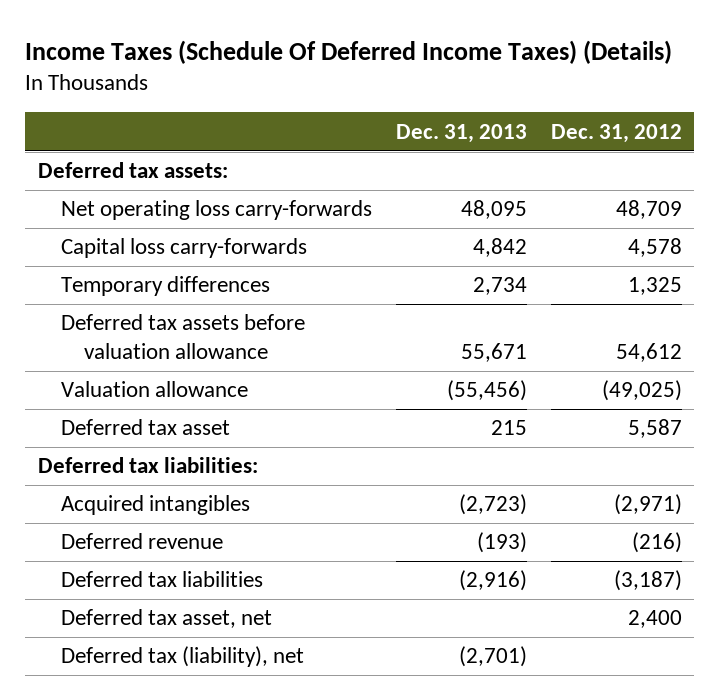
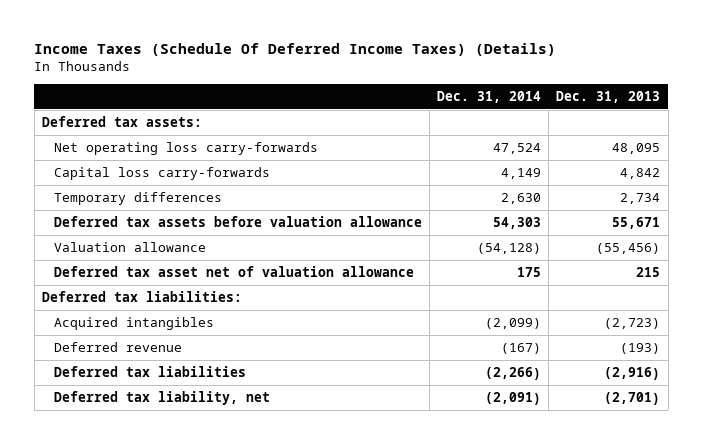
- | Dec. 31, 2013 | Dec. 31, 2012
+ | Dec. 31, 2014 | Dec. 31, 2013
- Deferred tax asset | 215 | 5,587
+ Deferred tax asset net of valuation allowance | 175 | 215
- Deferred tax asset, net | | 2,400
- Deferred tax (liability), net | (2,701) |
+ Deferred tax liability, net | (2,091) | (2,701)

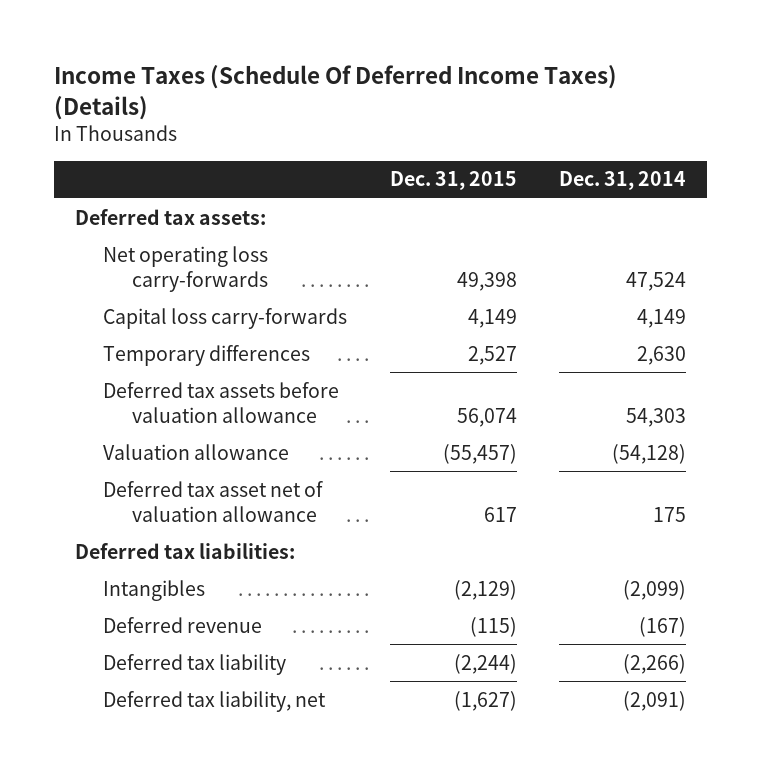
- | Dec. 31, 2014 | Dec. 31, 2013
+ | Dec. 31, 2015 | Dec. 31, 2014
- Acquired intangibles | (2,099) | (2,723)
+ Intangibles | (2,129) | (2,099)
- Deferred tax liabilities | (2,266) | (2,916)
+ Deferred tax liability | (2,244) | (2,266)

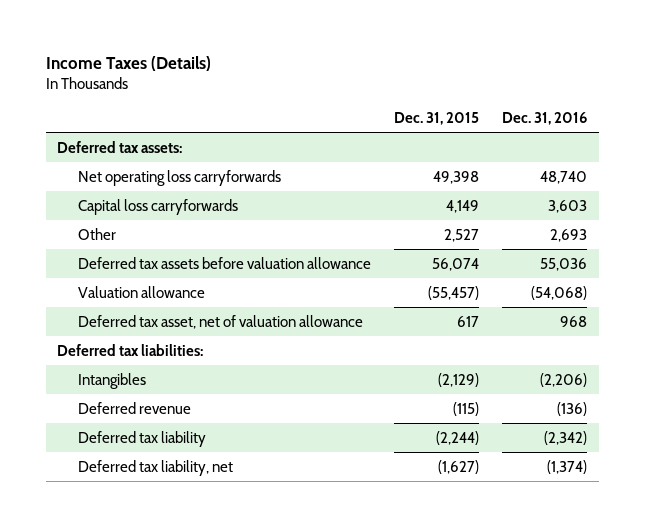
- Income Taxes (Schedule Of Deferred Income Taxes) (Details)
+ Income Taxes (Details)
- | Dec. 31, 2015 | Dec. 31, 2014
+ | Dec. 31, 2015 | Dec. 31, 2016
- Net operating loss carry-forwards | 49,398 | 47,524
- Capital loss carry-forwards | 4,149 | 4,149
- Temporary differences | 2,527 | 2,630
+ Net operating loss carryforwards | 49,398 | 48,740
+ Capital loss carryforwards | 4,149 | 3,603
+ Other | 2,527 | 2,693
- Deferred tax asset net of valuation allowance | 617 | 175
+ Deferred tax asset, net of valuation allowance | 617 | 968

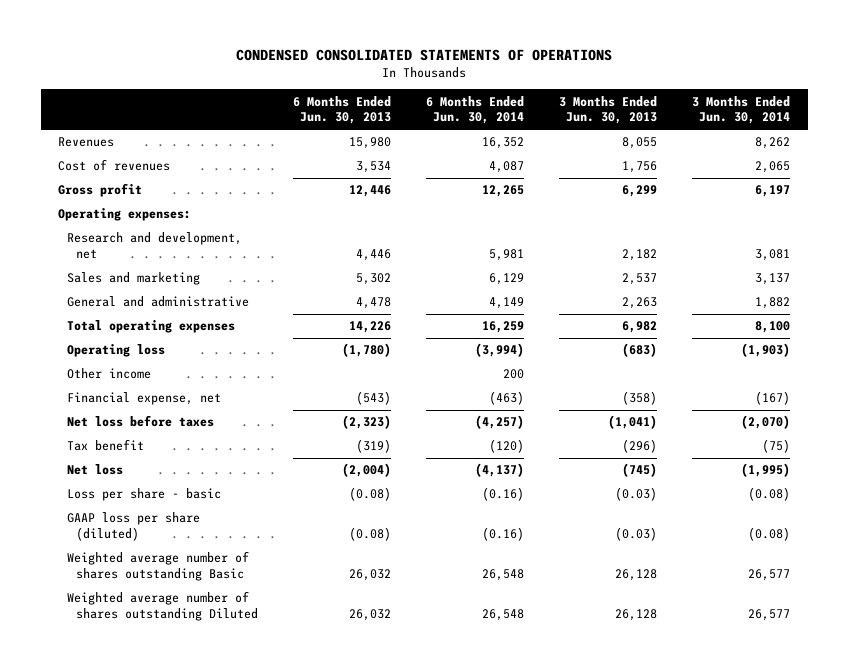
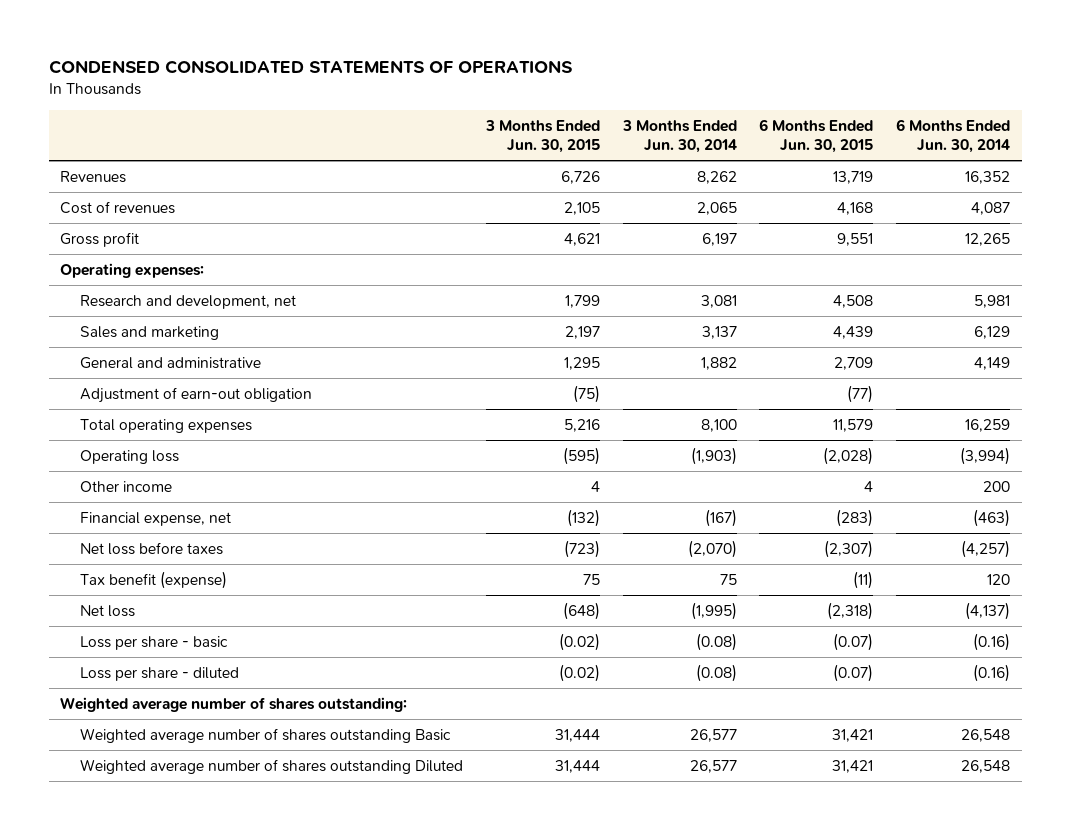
- | 6 Months Ended Jun. 30, 2013 | 6 Months Ended Jun. 30, 2014 | 3 Months Ended Jun. 30, 2013 | 3 Months Ended Jun. 30, 2014
+ | 3 Months Ended Jun. 30, 2015 | 3 Months Ended Jun. 30, 2014 | 6 Months Ended Jun. 30, 2015 | 6 Months Ended Jun. 30, 2014
+ Adjustment of earn-out obligation | (75) | | (77) |
- Tax benefit | (319) | (120) | (296) | (75)
+ Tax benefit (expense) | 75 | 75 | (11) | 120
- GAAP loss per share (diluted) | (0.08) | (0.16) | (0.03) | (0.08)
+ Loss per share - diluted | (0.02) | (0.08) | (0.07) | (0.16)
+ Weighted average number of shares outstanding:

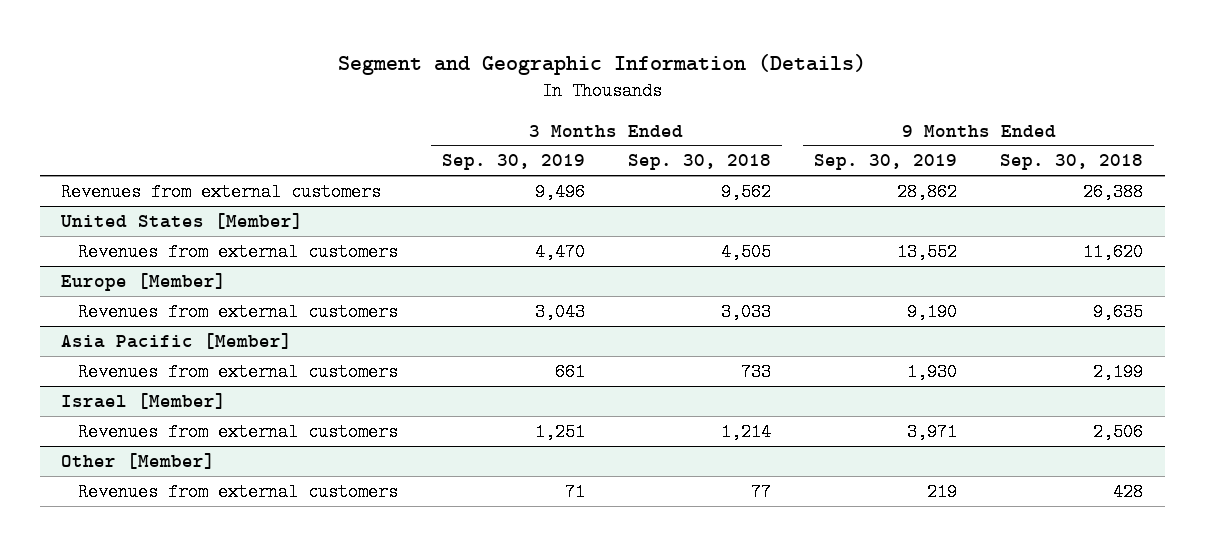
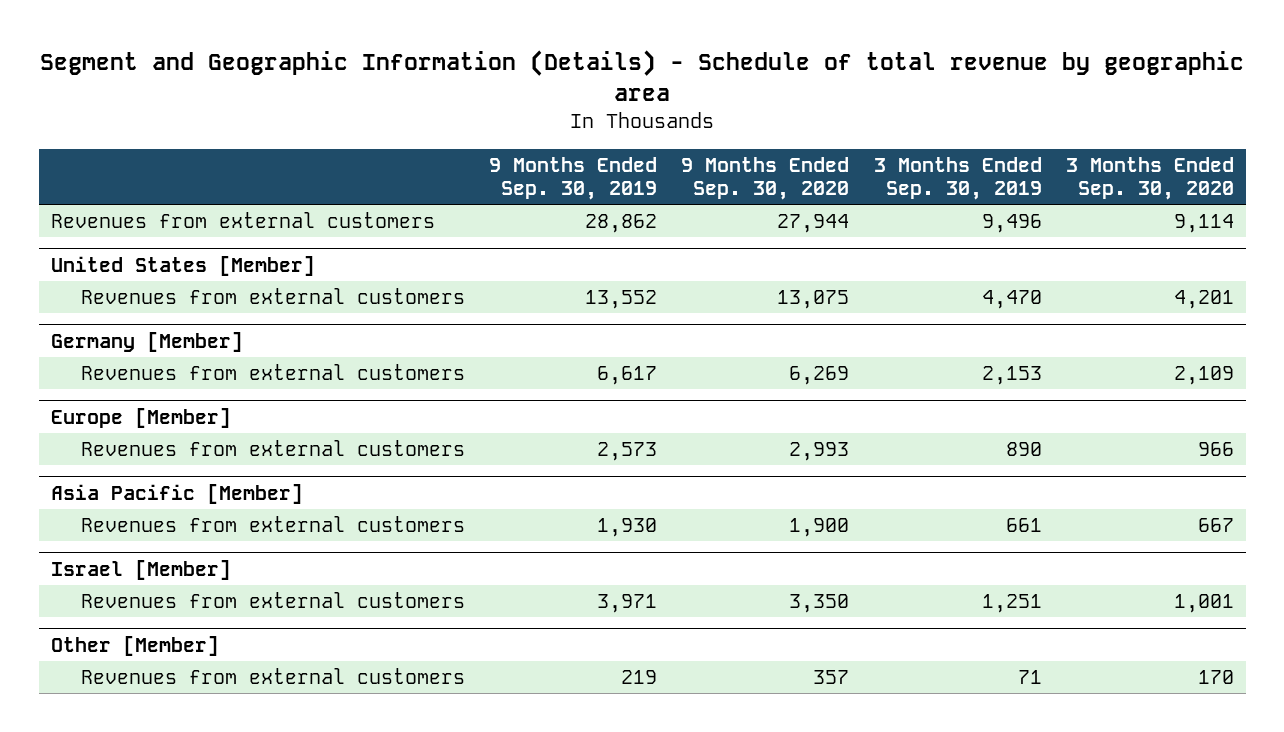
- Segment and Geographic Information (Details)
+ Segment and Geographic Information (Details) - Schedule of total revenue by geographic area
- | 3 Months Ended Sep. 30, 2019 | 3 Months Ended Sep. 30, 2018 | 9 Months Ended Sep. 30, 2019 | 9 Months Ended Sep. 30, 2018
+ | 9 Months Ended Sep. 30, 2019 | 9 Months Ended Sep. 30, 2020 | 3 Months Ended Sep. 30, 2019 | 3 Months Ended Sep. 30, 2020
+ Germany [Member]
+ Revenues from external customers | 6,617 | 6,269 | 2,153 | 2,109
@ Europe [Member]
- Revenues from external customers | 3,043 | 3,033 | 9,190 | 9,635
+ Revenues from external customers | 2,573 | 2,993 | 890 | 966

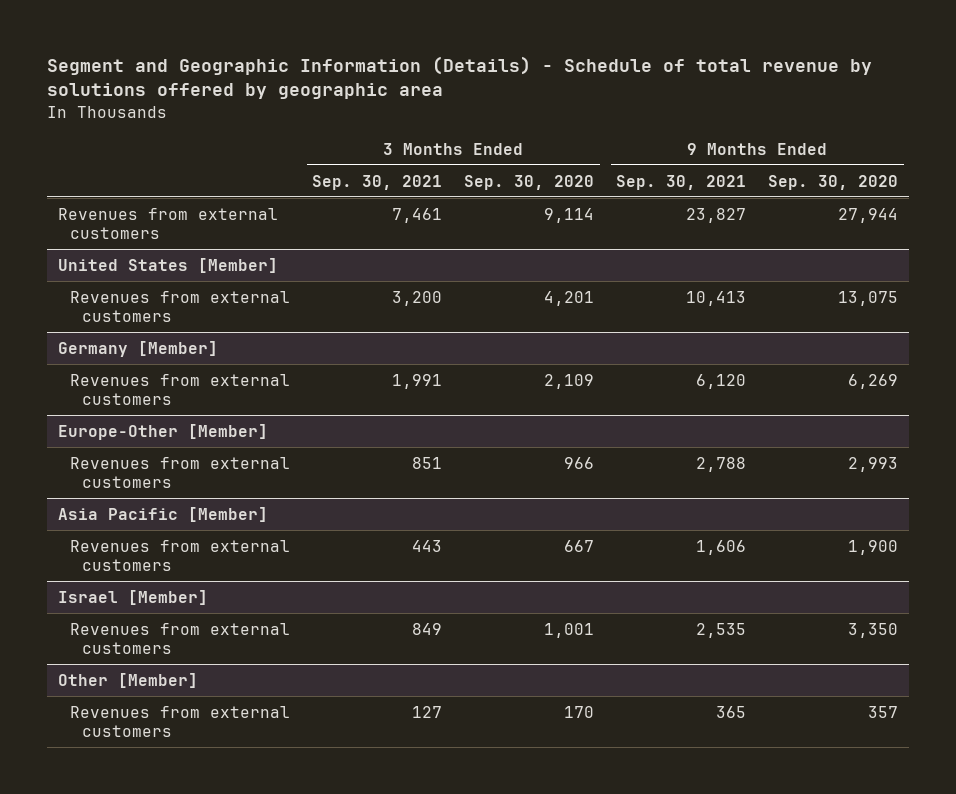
- Segment and Geographic Information (Details) - Schedule of total revenue by geographic area
+ Segment and Geographic Information (Details) - Schedule of total revenue by solutions offered by geographic area
- | 9 Months Ended Sep. 30, 2019 | 9 Months Ended Sep. 30, 2020 | 3 Months Ended Sep. 30, 2019 | 3 Months Ended Sep. 30, 2020
+ | 3 Months Ended Sep. 30, 2021 | 3 Months Ended Sep. 30, 2020 | 9 Months Ended Sep. 30, 2021 | 9 Months Ended Sep. 30, 2020
- Europe [Member]
+ Europe-Other [Member]

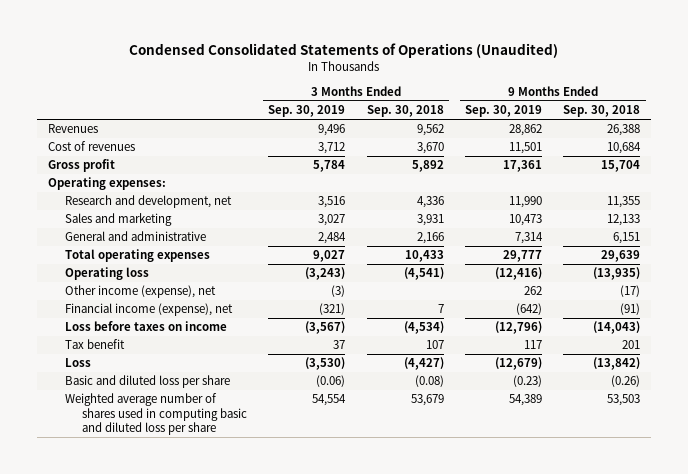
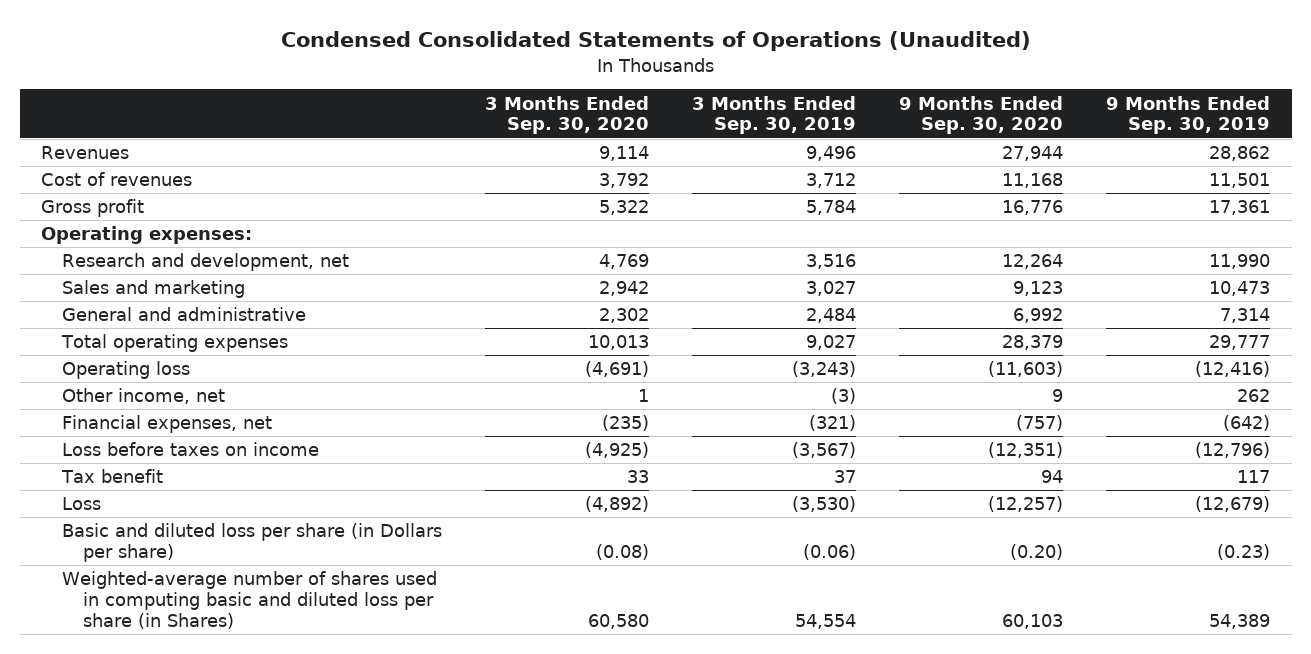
- | 3 Months Ended Sep. 30, 2019 | 3 Months Ended Sep. 30, 2018 | 9 Months Ended Sep. 30, 2019 | 9 Months Ended Sep. 30, 2018
+ | 3 Months Ended Sep. 30, 2020 | 3 Months Ended Sep. 30, 2019 | 9 Months Ended Sep. 30, 2020 | 9 Months Ended Sep. 30, 2019
- Other income (expense), net | (3) | | 262 | (17)
- Financial income (expense), net | (321) | 7 | (642) | (91)
+ Other income, net | 1 | (3) | 9 | 262
+ Financial expenses, net | (235) | (321) | (757) | (642)
- Basic and diluted loss per share | (0.06) | (0.08) | (0.23) | (0.26)
- Weighted average number of shares used in computing basic and diluted loss per share | 54,554 | 53,679 | 54,389 | 53,503
+ Basic and diluted loss per share (in Dollars per share) | (0.08) | (0.06) | (0.20) | (0.23)
+ Weighted-average number of shares used in computing basic and diluted loss per share (in Shares) | 60,580 | 54,554 | 60,103 | 54,389

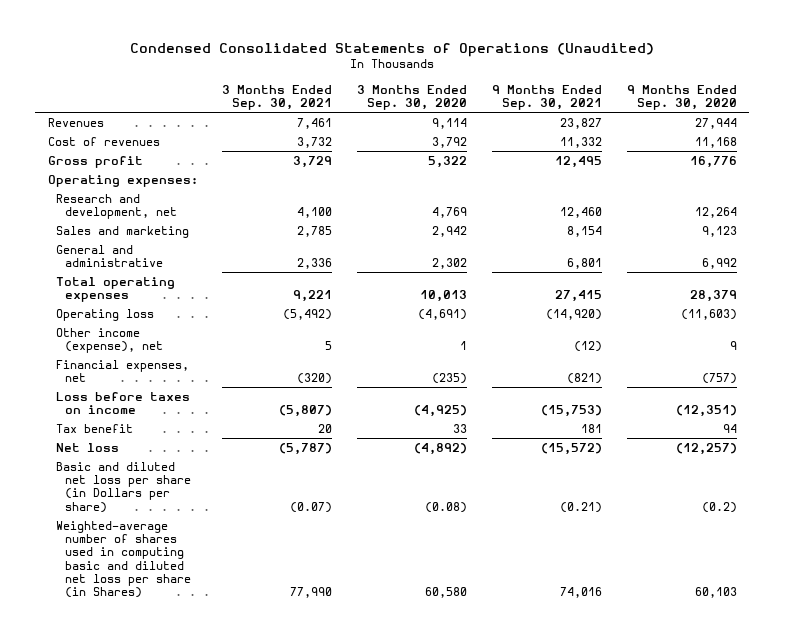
- | 3 Months Ended Sep. 30, 2020 | 3 Months Ended Sep. 30, 2019 | 9 Months Ended Sep. 30, 2020 | 9 Months Ended Sep. 30, 2019
+ | 3 Months Ended Sep. 30, 2021 | 3 Months Ended Sep. 30, 2020 | 9 Months Ended Sep. 30, 2021 | 9 Months Ended Sep. 30, 2020
- Other income, net | 1 | (3) | 9 | 262
+ Other income (expense), net | 5 | 1 | (12) | 9
- Loss | (4,892) | (3,530) | (12,257) | (12,679)
- Basic and diluted loss per share (in Dollars per share) | (0.08) | (0.06) | (0.20) | (0.23)
- Weighted-average number of shares used in computing basic and diluted loss per share (in Shares) | 60,580 | 54,554 | 60,103 | 54,389
+ Net loss | (5,787) | (4,892) | (15,572) | (12,257)
+ Basic and diluted net loss per share (in Dollars per share) | (0.07) | (0.08) | (0.21) | (0.2)
+ Weighted-average number of shares used in computing basic and diluted net loss per share (in Shares) | 77,990 | 60,580 | 74,016 | 60,103

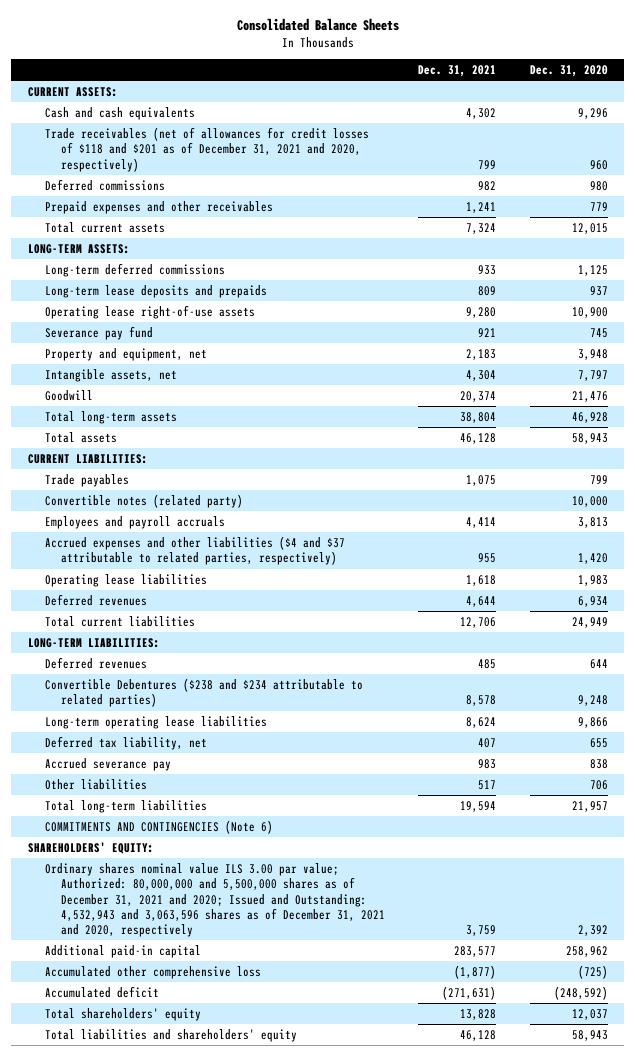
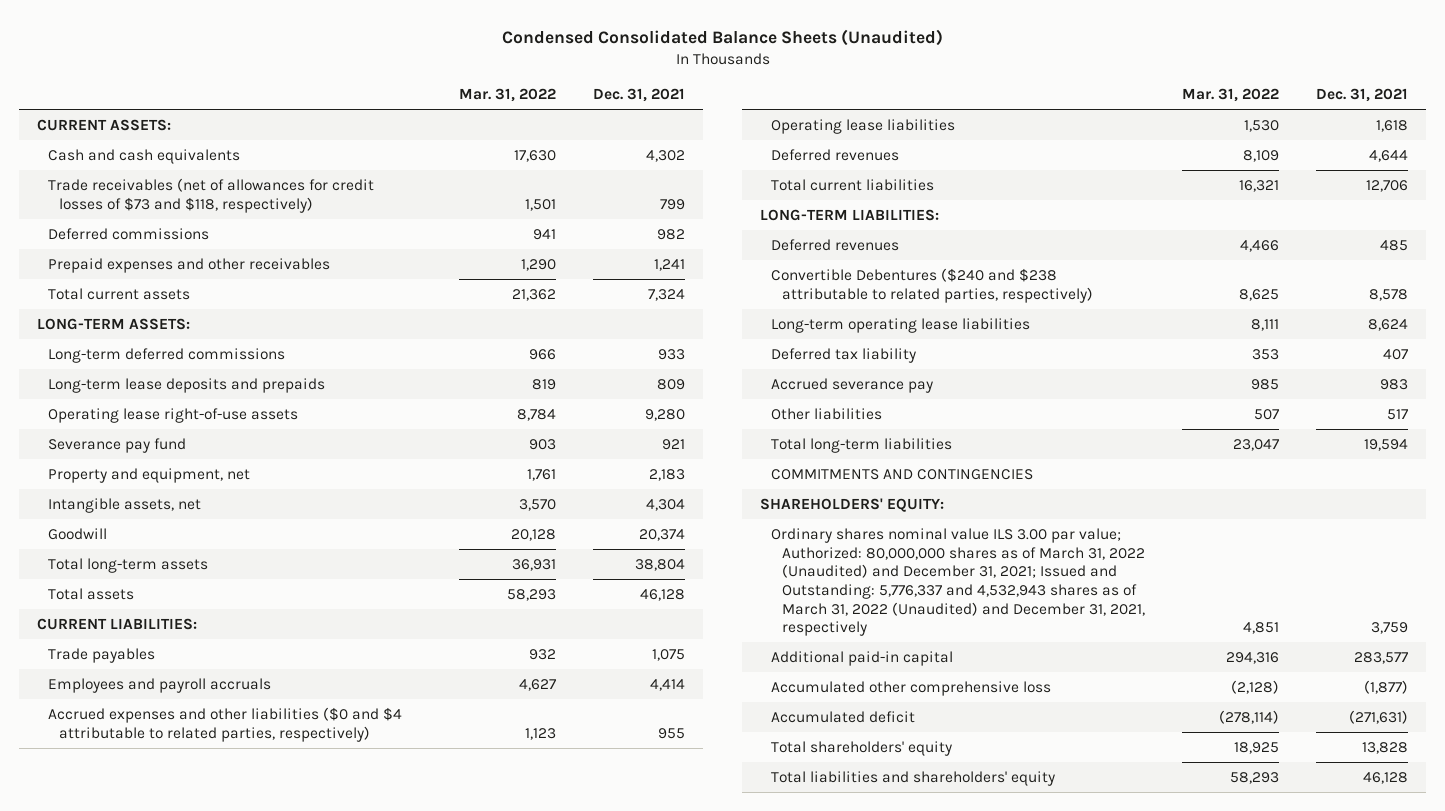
- Consolidated Balance Sheets
+ Condensed Consolidated Balance Sheets (Unaudited)
- | Dec. 31, 2021 | Dec. 31, 2020
+ | Mar. 31, 2022 | Dec. 31, 2021
- Trade receivables (net of allowances for credit losses of $118 and $201 as of December 31, 2021 and 2020, respectively) | 799 | 960
+ Trade receivables (net of allowances for credit losses of $73 and $118, respectively) | 1,501 | 799
- Convertible notes (related party) | | 10,000
- Accrued expenses and other liabilities ($4 and $37 attributable to related parties, respectively) | 955 | 1,420
+ Accrued expenses and other liabilities ($0 and $4 attributable to related parties, respectively) | 1,123 | 955
- Convertible Debentures ($238 and $234 attributable to related parties) | 8,578 | 9,248
+ Convertible Debentures ($240 and $238 attributable to related parties, respectively) | 8,625 | 8,578
- Deferred tax liability, net | 407 | 655
+ Deferred tax liability | 353 | 407
- COMMITMENTS AND CONTINGENCIES (Note 6)
+ COMMITMENTS AND CONTINGENCIES
- Ordinary shares nominal value ILS 3.00 par value; Authorized: 80,000,000 and 5,500,000 shares as of December 31, 2021 and 2020; Issued and Outstanding: 4,532,943 and 3,063,596 shares as of December 31, 2021 and 2020, respectively | 3,759 | 2,392
+ Ordinary shares nominal value ILS 3.00 par value; Authorized: 80,000,000 shares as of March 31, 2022 (Unaudited) and December 31, 2021; Issued and Outstanding: 5,776,337 and 4,532,943 shares as of March 31, 2022 (Unaudited) and December 31, 2021, respectively | 4,851 | 3,759

